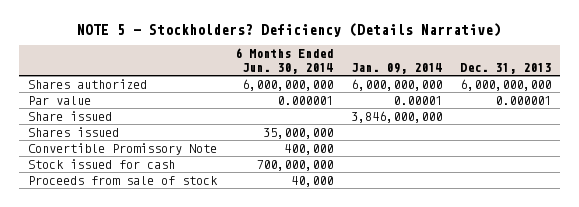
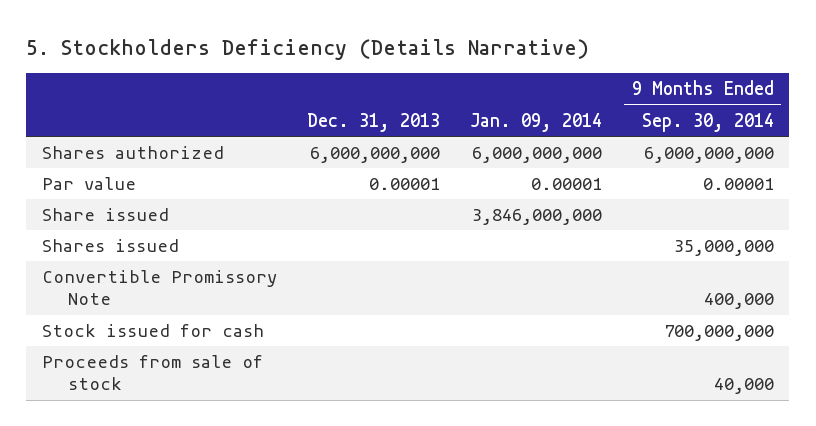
- NOTE 5 - Stockholders? Deficiency (Details Narrative)
+ 5. Stockholders Deficiency (Details Narrative)
- | 6 Months Ended Jun. 30, 2014 | Jan. 09, 2014 | Dec. 31, 2013
+ | Dec. 31, 2013 | Jan. 09, 2014 | 9 Months Ended Sep. 30, 2014
- Par value | 0.000001 | 0.00001 | 0.000001
+ Par value | 0.00001 | 0.00001 | 0.00001

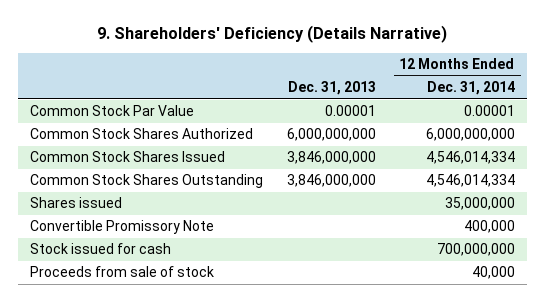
- 5. Stockholders Deficiency (Details Narrative)
+ 9. Shareholders' Deficiency (Details Narrative)
- | Dec. 31, 2013 | Jan. 09, 2014 | 9 Months Ended Sep. 30, 2014
+ | Dec. 31, 2013 | 12 Months Ended Dec. 31, 2014
- Shares authorized | 6,000,000,000 | 6,000,000,000 | 6,000,000,000
- Par value | 0.00001 | 0.00001 | 0.00001
- Share issued | | 3,846,000,000 |
+ Common Stock Par Value | 0.00001 | 0.00001
+ Common Stock Shares Authorized | 6,000,000,000 | 6,000,000,000
+ Common Stock Shares Issued | 3,846,000,000 | 4,546,014,334
+ Common Stock Shares Outstanding | 3,846,000,000 | 4,546,014,334

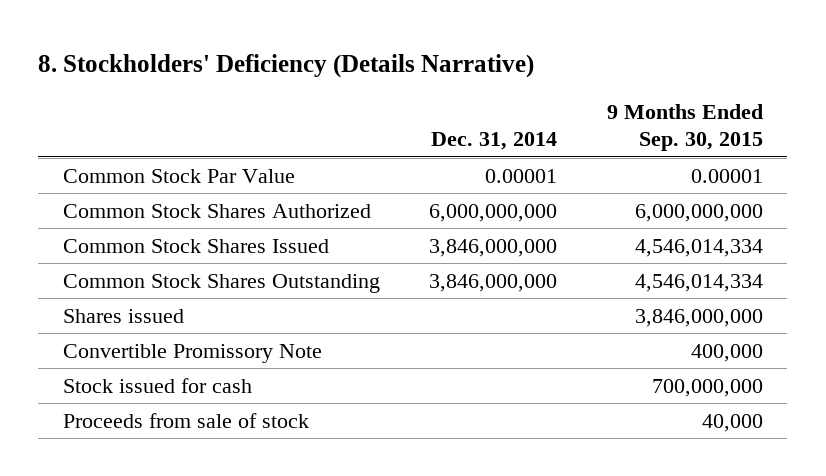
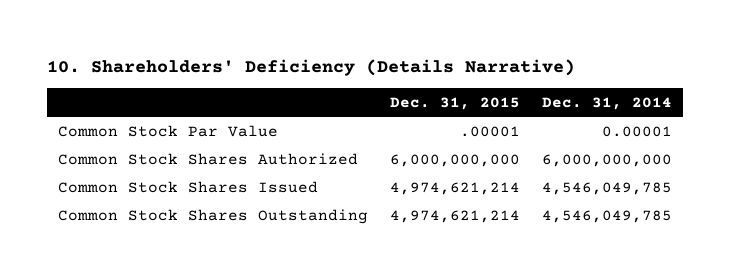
- 8. Stockholders' Deficiency (Details Narrative)
+ 10. Shareholders' Deficiency (Details Narrative)
- | Dec. 31, 2014 | 9 Months Ended Sep. 30, 2015
+ | Dec. 31, 2015 | Dec. 31, 2014
- Common Stock Shares Issued | 3,846,000,000 | 4,546,014,334
- Common Stock Shares Outstanding | 3,846,000,000 | 4,546,014,334
- Shares issued | | 3,846,000,000
- Convertible Promissory Note | | 400,000
- Stock issued for cash | | 700,000,000
- Proceeds from sale of stock | | 40,000
+ Common Stock Shares Issued | 4,974,621,214 | 4,546,049,785
+ Common Stock Shares Outstanding | 4,974,621,214 | 4,546,049,785

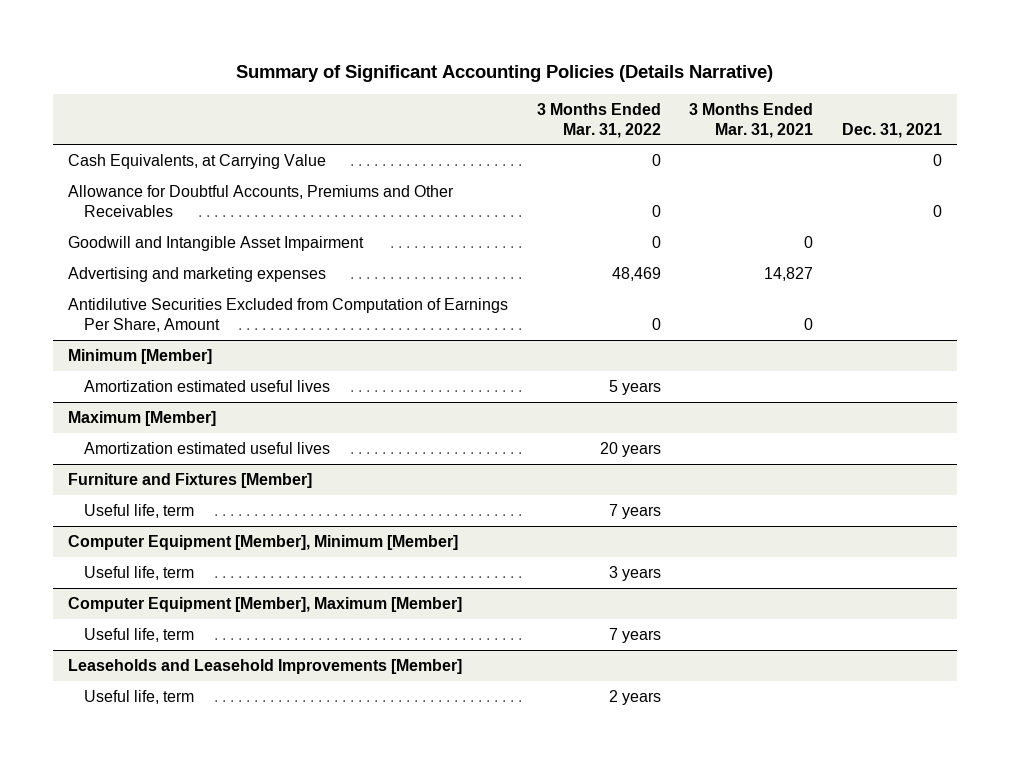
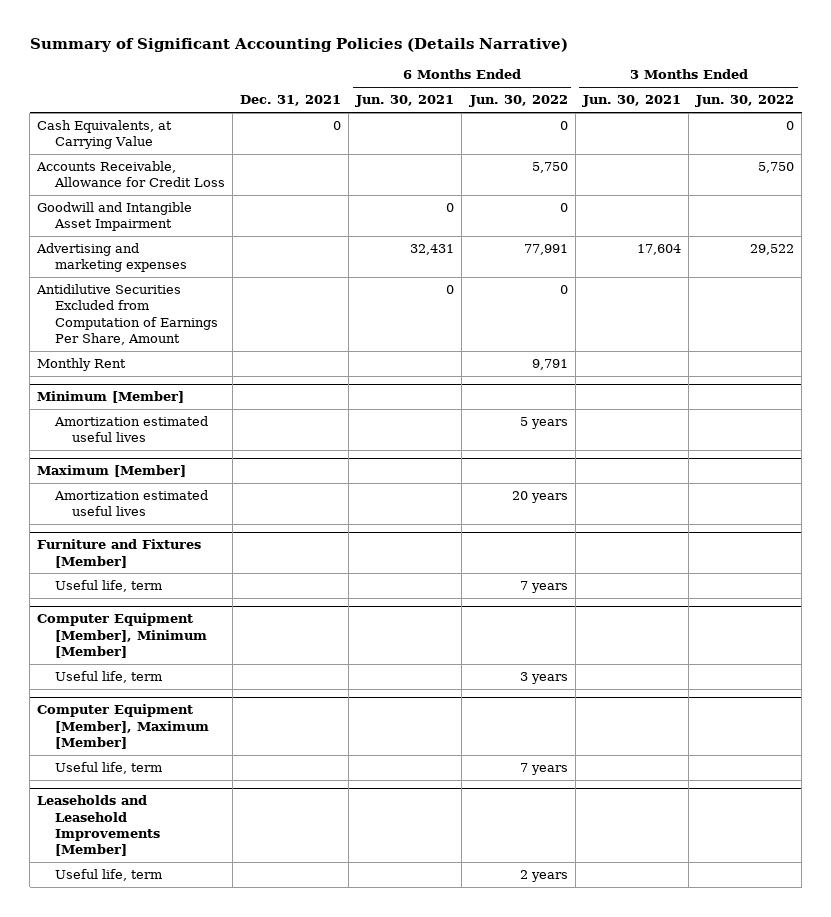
- | 3 Months Ended Mar. 31, 2022 | 3 Months Ended Mar. 31, 2021 | Dec. 31, 2021
+ | Dec. 31, 2021 | 6 Months Ended Jun. 30, 2021 | 6 Months Ended Jun. 30, 2022 | 3 Months Ended Jun. 30, 2021 | 3 Months Ended Jun. 30, 2022
- Allowance for Doubtful Accounts, Premiums and Other Receivables | 0 | | 0
+ Accounts Receivable, Allowance for Credit Loss | | | 5,750 | | 5,750
+ Monthly Rent | | | 9,791 | |

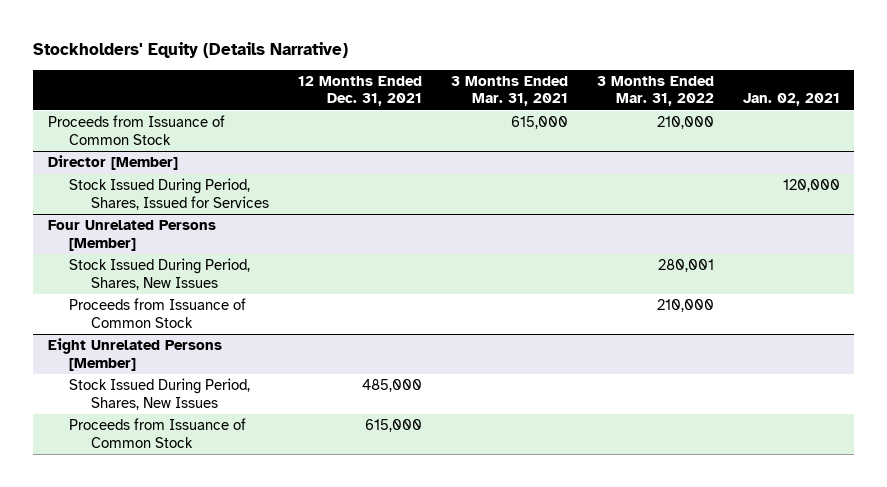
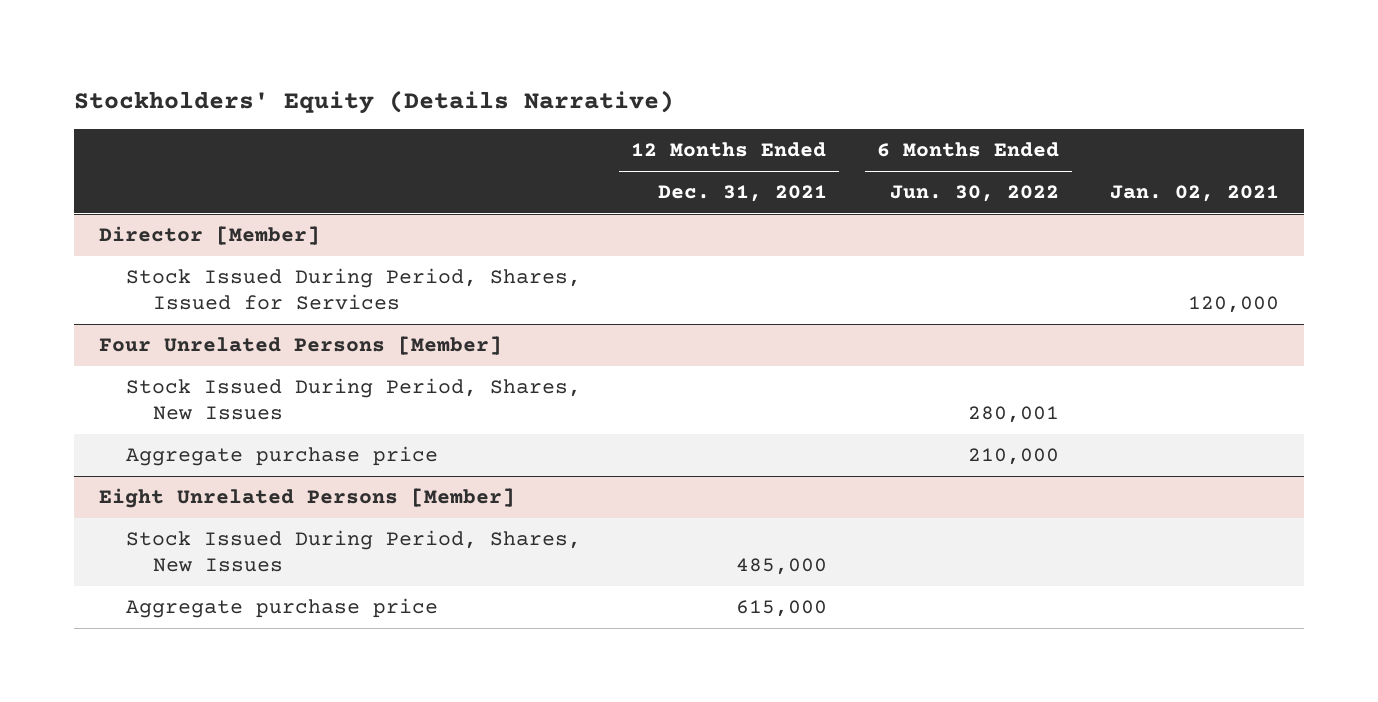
- | 12 Months Ended Dec. 31, 2021 | 3 Months Ended Mar. 31, 2021 | 3 Months Ended Mar. 31, 2022 | Jan. 02, 2021
+ | 12 Months Ended Dec. 31, 2021 | 6 Months Ended Jun. 30, 2022 | Jan. 02, 2021
- Proceeds from Issuance of Common Stock | | 615,000 | 210,000 |
@ Four Unrelated Persons [Member]
- Proceeds from Issuance of Common Stock | | | 210,000 |
+ Aggregate purchase price | | 210,000 |
@ Eight Unrelated Persons [Member]
- Proceeds from Issuance of Common Stock | 615,000 | | |
+ Aggregate purchase price | 615,000 | |

